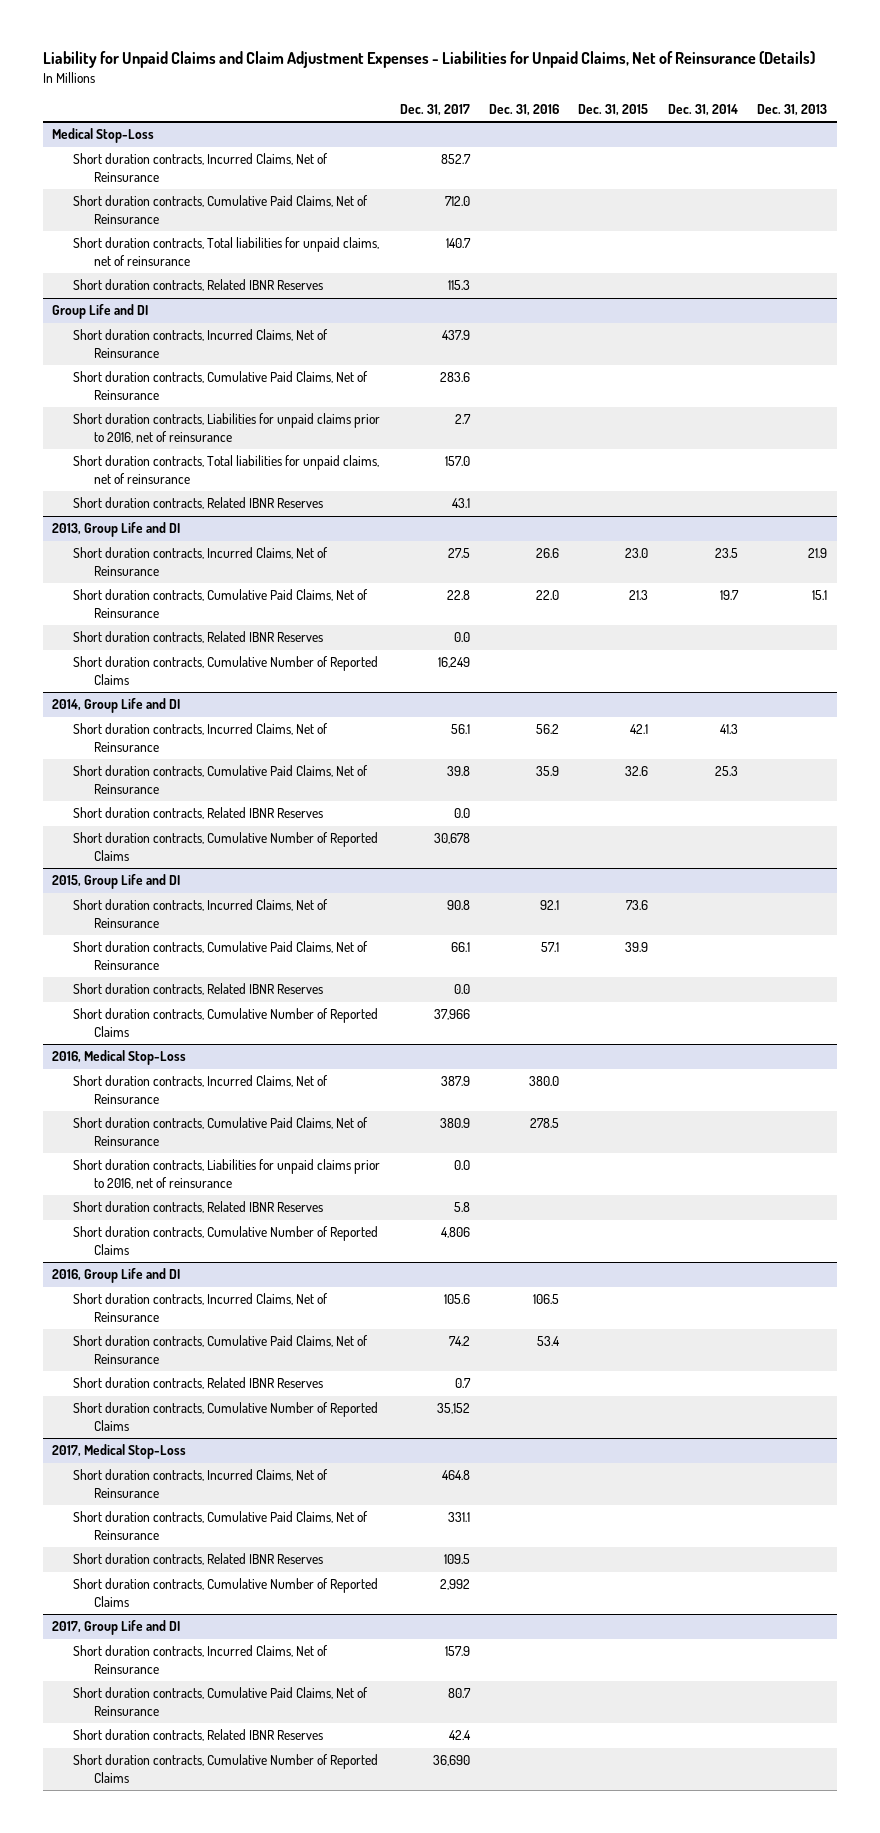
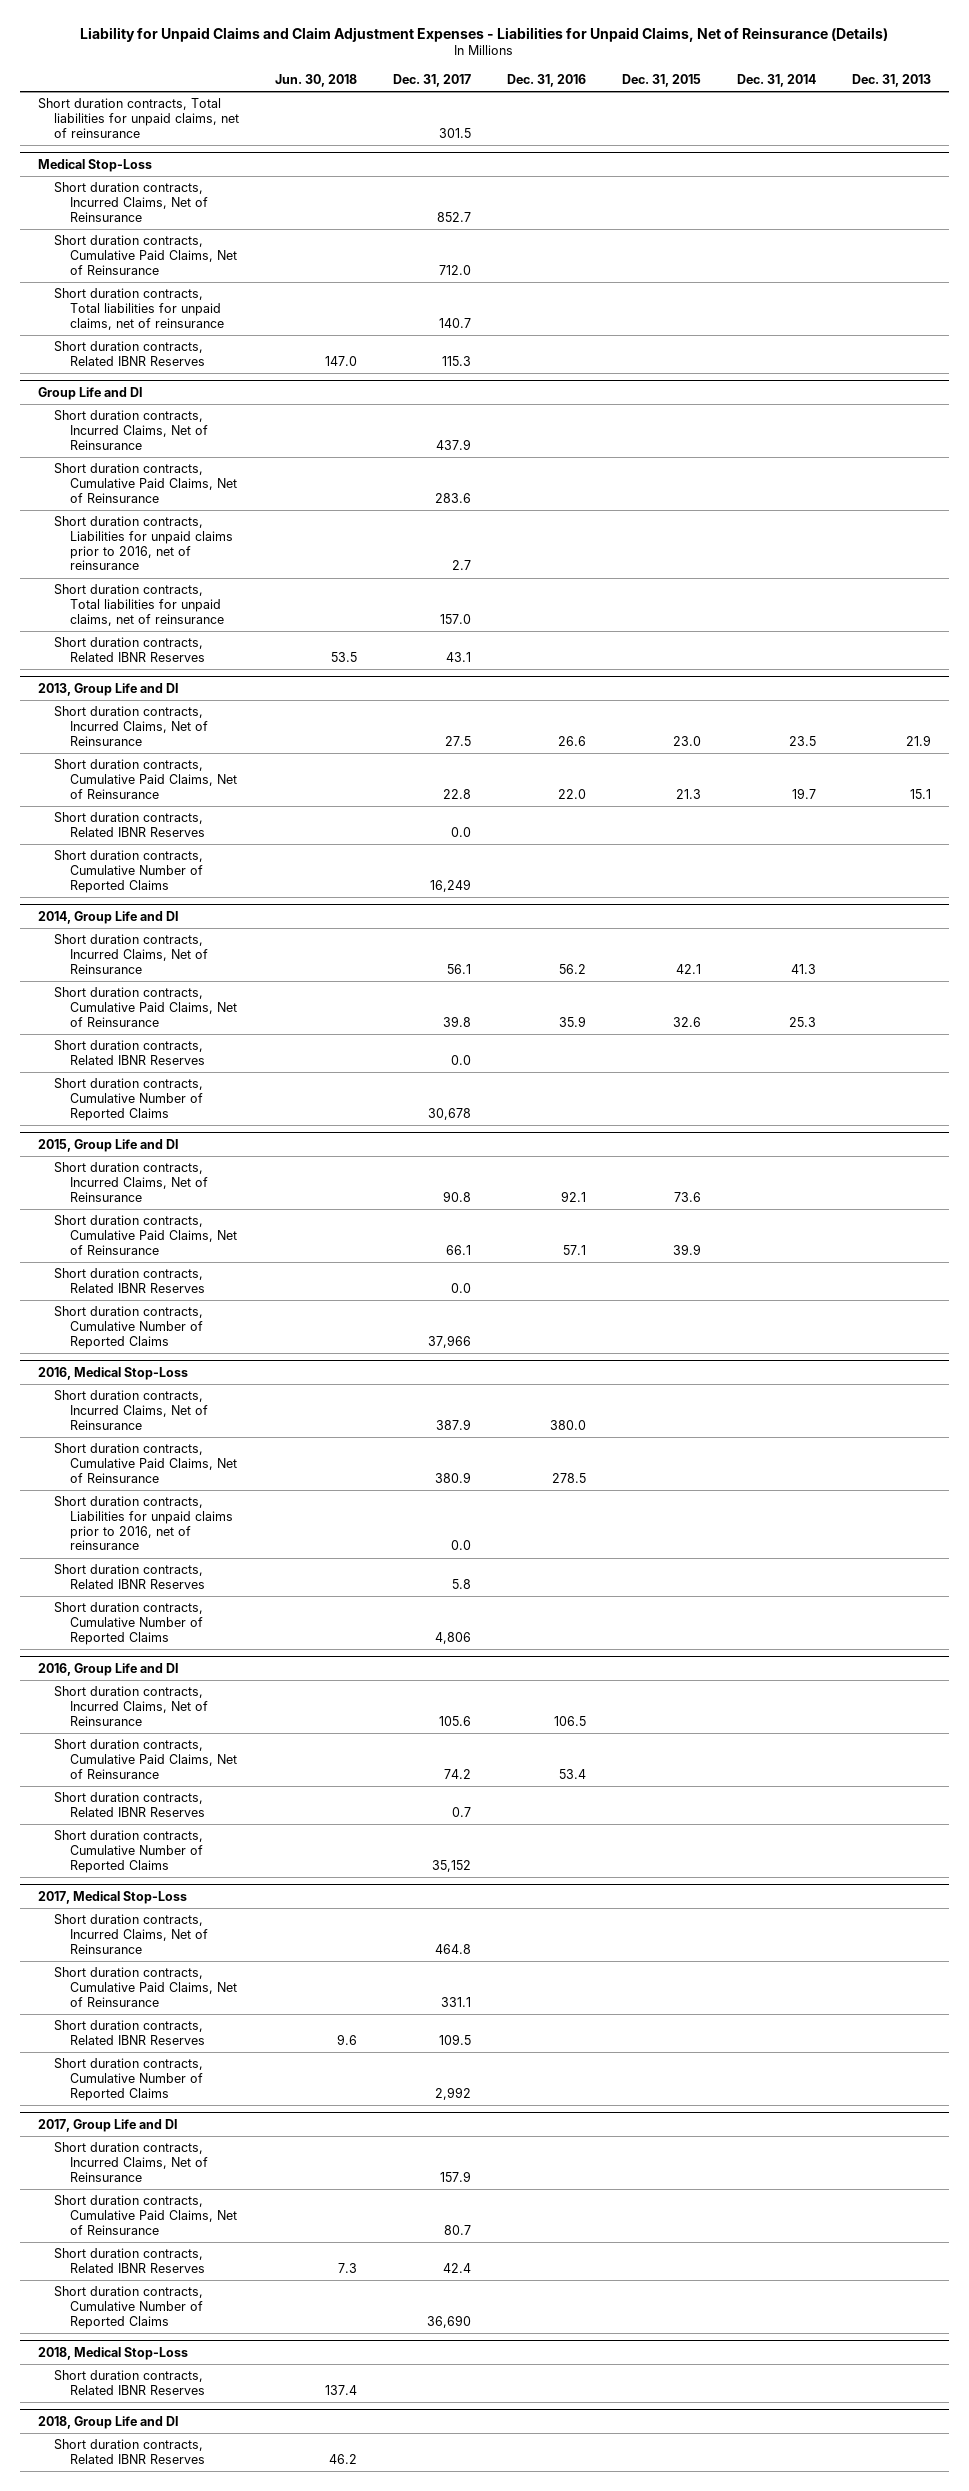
- | Dec. 31, 2017 | Dec. 31, 2016 | Dec. 31, 2015 | Dec. 31, 2014 | Dec. 31, 2013
+ | Jun. 30, 2018 | Dec. 31, 2017 | Dec. 31, 2016 | Dec. 31, 2015 | Dec. 31, 2014 | Dec. 31, 2013
+ Short duration contracts, Total liabilities for unpaid claims, net of reinsurance | | 301.5 | | | |
+ 2018, Medical Stop-Loss
+ Short duration contracts, Related IBNR Reserves | 137.4 | | | | |
+ 2018, Group Life and DI
+ Short duration contracts, Related IBNR Reserves | 46.2 | | | | |

